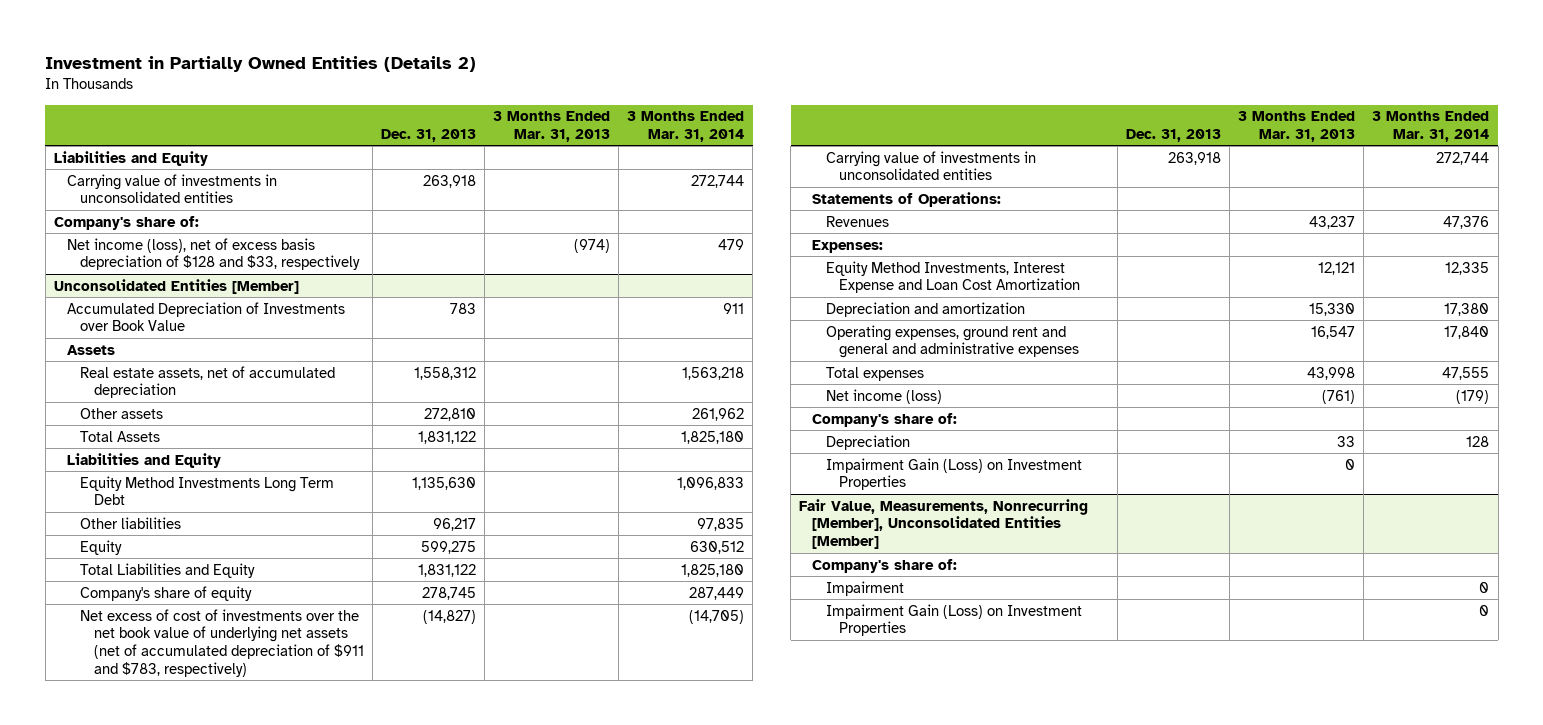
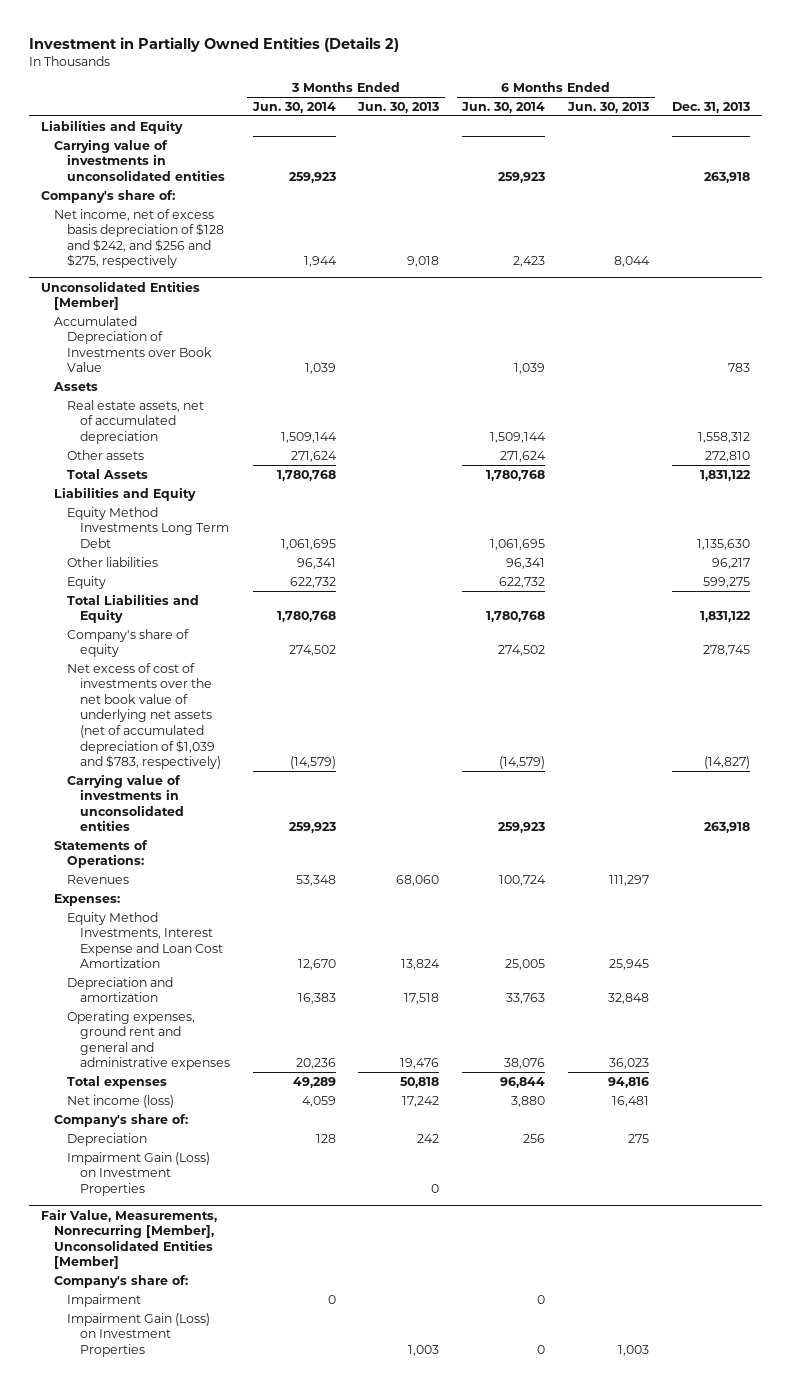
- | Dec. 31, 2013 | 3 Months Ended Mar. 31, 2013 | 3 Months Ended Mar. 31, 2014
+ | 3 Months Ended Jun. 30, 2014 | 3 Months Ended Jun. 30, 2013 | 6 Months Ended Jun. 30, 2014 | 6 Months Ended Jun. 30, 2013 | Dec. 31, 2013
- Net income (loss), net of excess basis depreciation of $128 and $33, respectively | | (974) | 479
+ Net income, net of excess basis depreciation of $128 and $242, and $256 and $275, respectively | 1,944 | 9,018 | 2,423 | 8,044 |
@ Unconsolidated Entities [Member]
- Net excess of cost of investments over the net book value of underlying net assets (net of accumulated depreciation of $911 and $783, respectively) | (14,827) | | (14,705)
+ Net excess of cost of investments over the net book value of underlying net assets (net of accumulated depreciation of $1,039 and $783, respectively) | (14,579) | | (14,579) | | (14,827)

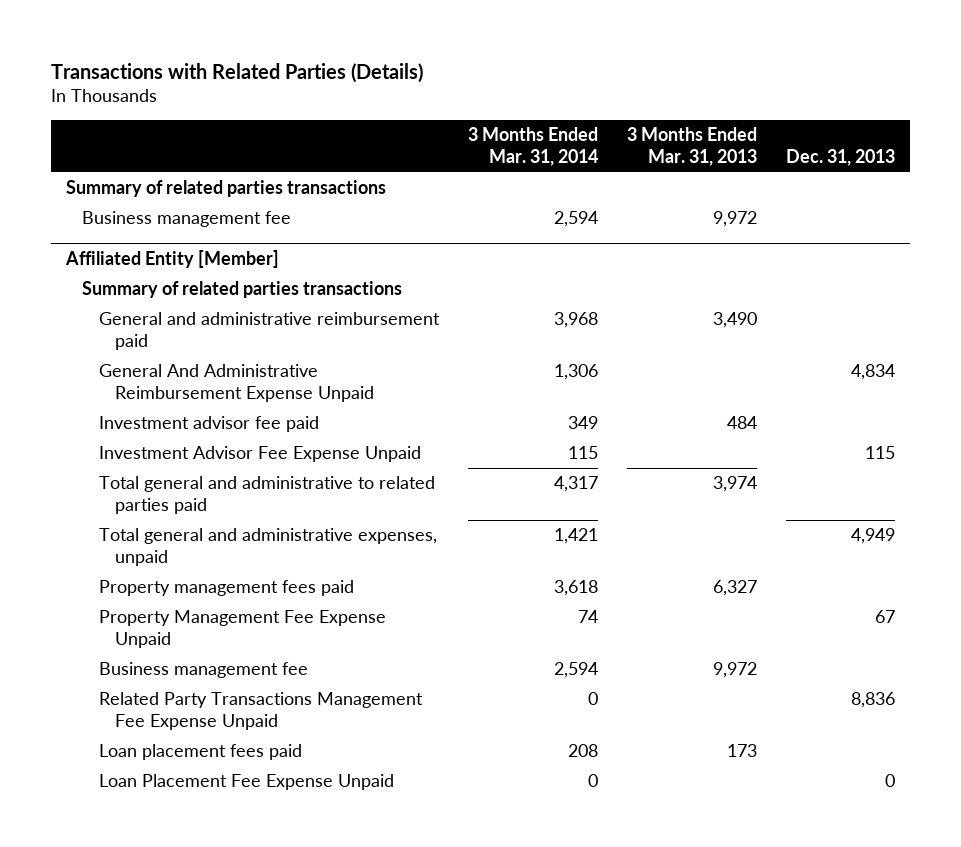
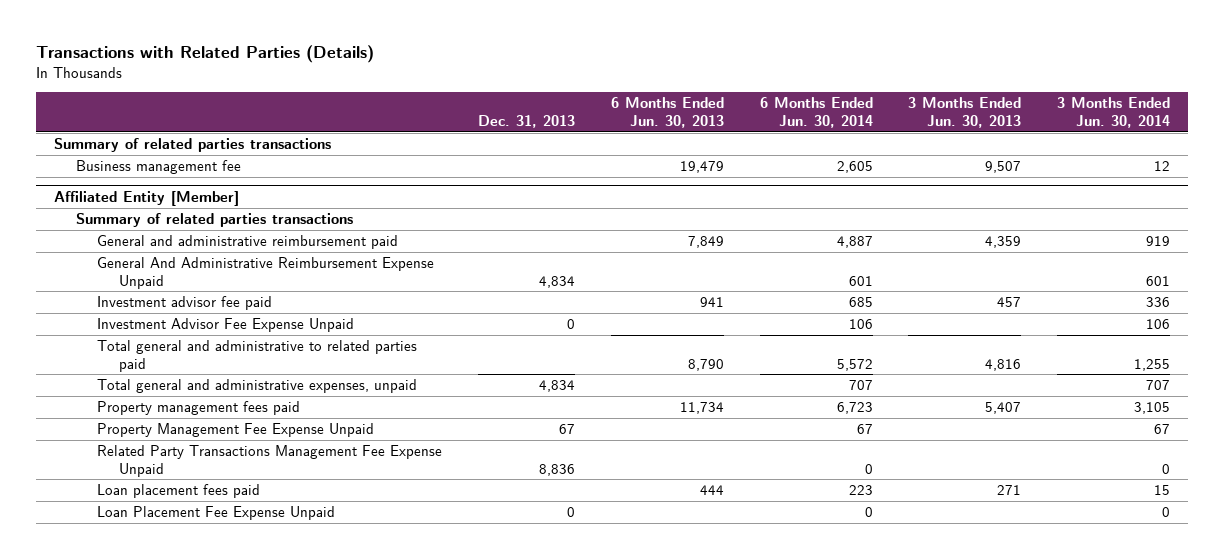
- | 3 Months Ended Mar. 31, 2014 | 3 Months Ended Mar. 31, 2013 | Dec. 31, 2013
+ | Dec. 31, 2013 | 6 Months Ended Jun. 30, 2013 | 6 Months Ended Jun. 30, 2014 | 3 Months Ended Jun. 30, 2013 | 3 Months Ended Jun. 30, 2014
@ Affiliated Entity [Member]
- Investment Advisor Fee Expense Unpaid | 115 | | 115
+ Investment Advisor Fee Expense Unpaid | 0 | | 106 | | 106
- Total general and administrative expenses, unpaid | 1,421 | | 4,949
+ Total general and administrative expenses, unpaid | 4,834 | | 707 | | 707
- Business management fee | 2,594 | 9,972 |

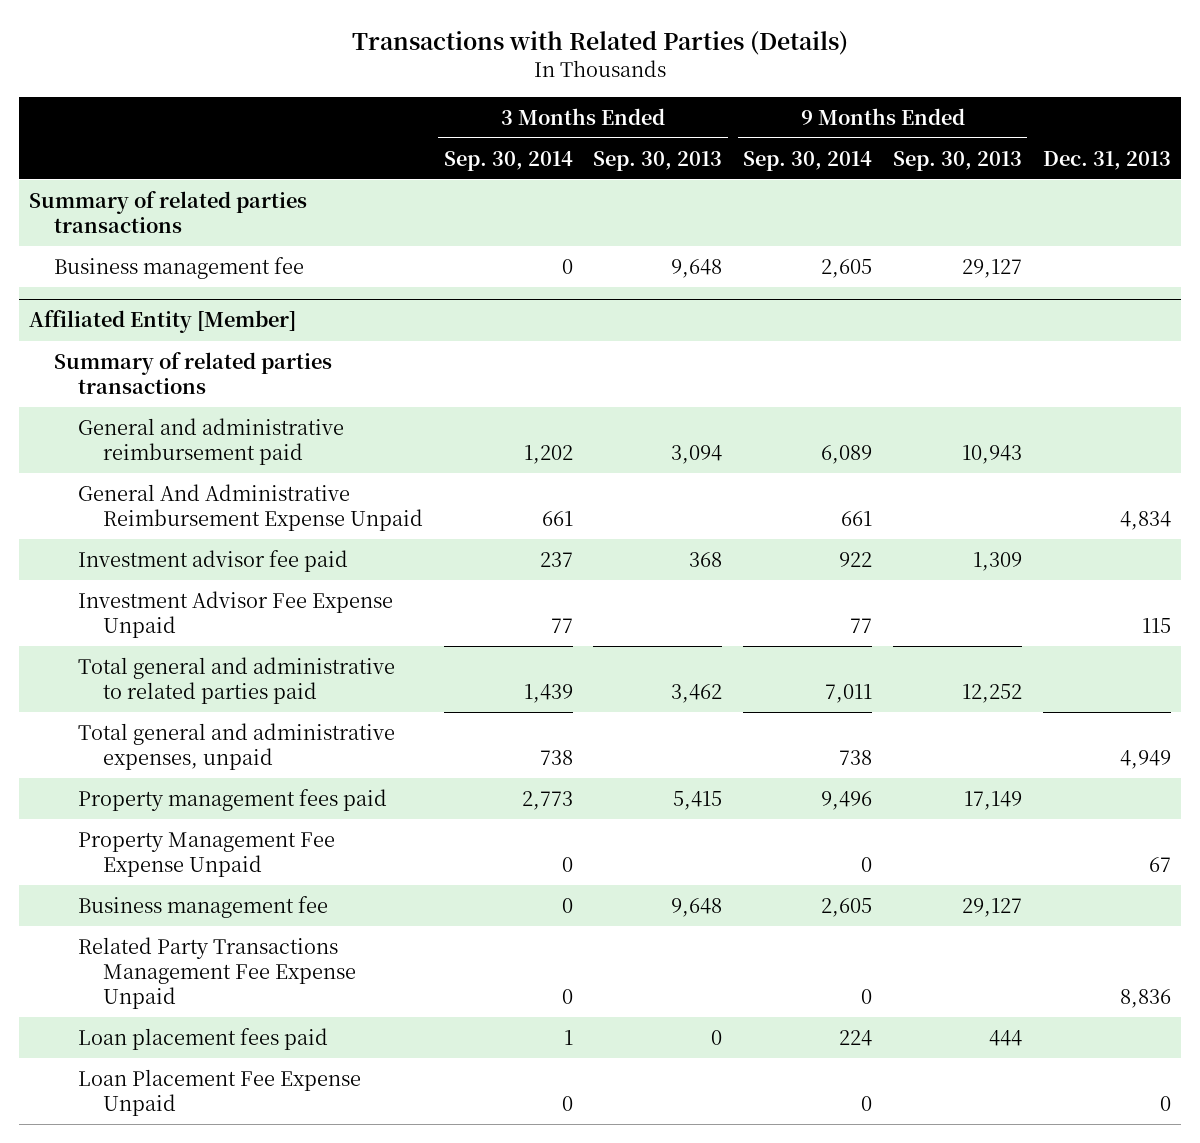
- | Dec. 31, 2013 | 6 Months Ended Jun. 30, 2013 | 6 Months Ended Jun. 30, 2014 | 3 Months Ended Jun. 30, 2013 | 3 Months Ended Jun. 30, 2014
+ | 3 Months Ended Sep. 30, 2014 | 3 Months Ended Sep. 30, 2013 | 9 Months Ended Sep. 30, 2014 | 9 Months Ended Sep. 30, 2013 | Dec. 31, 2013
@ Affiliated Entity [Member]
- Investment Advisor Fee Expense Unpaid | 0 | | 106 | | 106
+ Investment Advisor Fee Expense Unpaid | 77 | | 77 | | 115
- Total general and administrative expenses, unpaid | 4,834 | | 707 | | 707
+ Total general and administrative expenses, unpaid | 738 | | 738 | | 4,949
+ Business management fee | 0 | 9,648 | 2,605 | 29,127 |

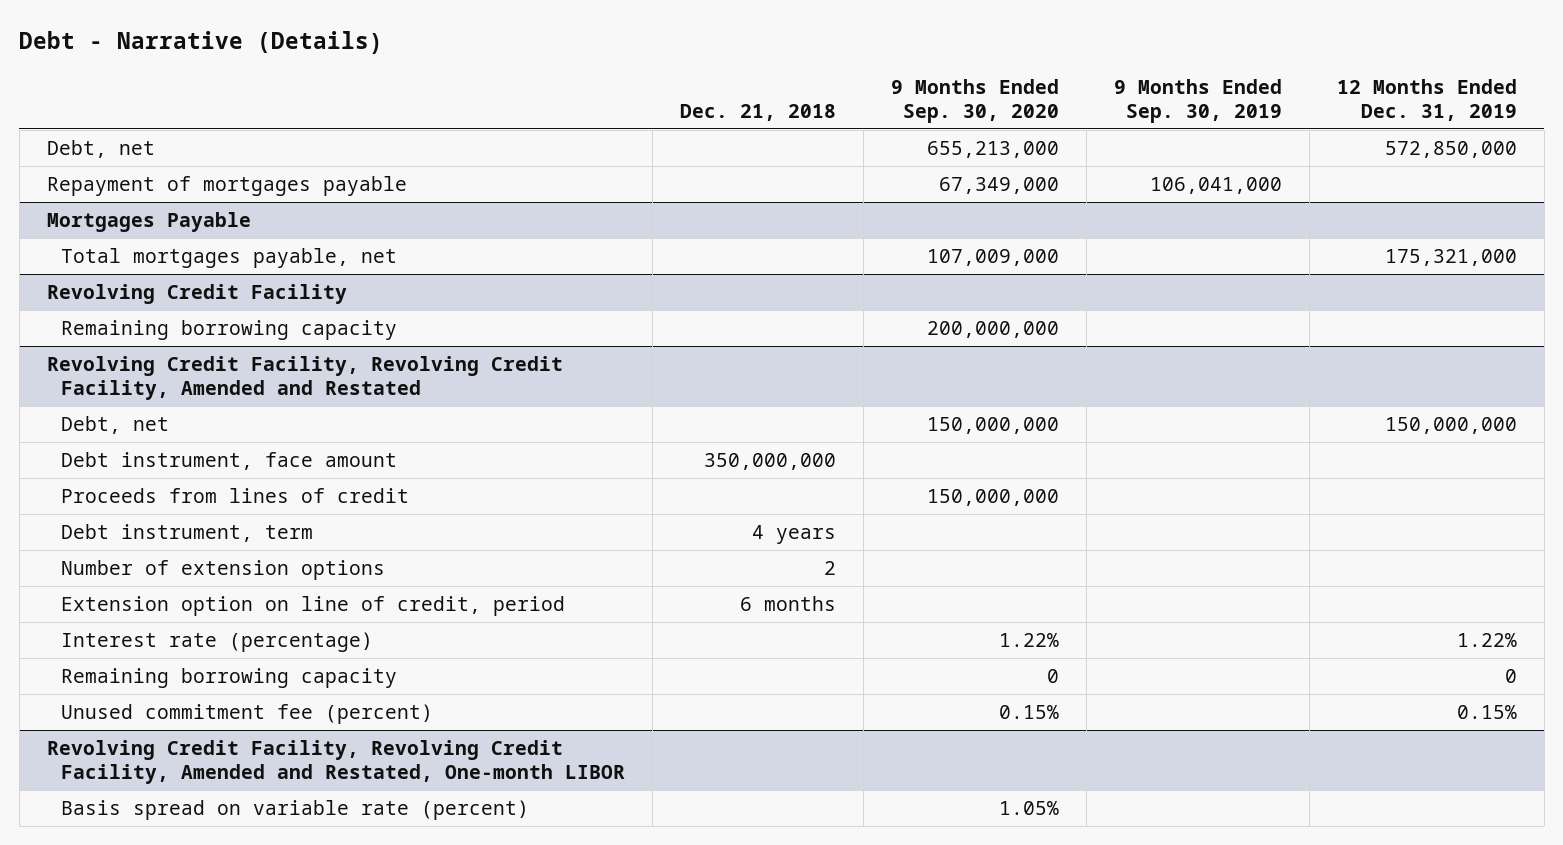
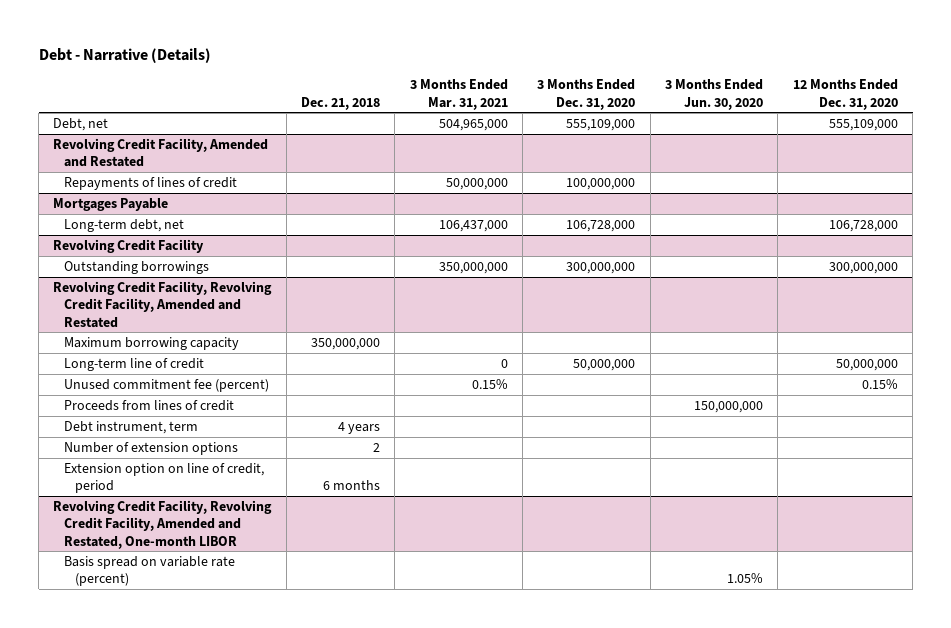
- | Dec. 21, 2018 | 9 Months Ended Sep. 30, 2020 | 9 Months Ended Sep. 30, 2019 | 12 Months Ended Dec. 31, 2019
+ | Dec. 21, 2018 | 3 Months Ended Mar. 31, 2021 | 3 Months Ended Dec. 31, 2020 | 3 Months Ended Jun. 30, 2020 | 12 Months Ended Dec. 31, 2020
- Repayment of mortgages payable | | 67,349,000 | 106,041,000 |
+ Revolving Credit Facility, Amended and Restated
+ Repayments of lines of credit | | 50,000,000 | 100,000,000 | |
@ Mortgages Payable
- Total mortgages payable, net | | 107,009,000 | | 175,321,000
+ Long-term debt, net | | 106,437,000 | 106,728,000 | | 106,728,000
@ Revolving Credit Facility
- Remaining borrowing capacity | | 200,000,000 | |
+ Outstanding borrowings | | 350,000,000 | 300,000,000 | | 300,000,000
@ Revolving Credit Facility, Revolving Credit Facility, Amended and Restated
- Debt, net | | 150,000,000 | | 150,000,000
- Debt instrument, face amount | 350,000,000 | | |
+ Maximum borrowing capacity | 350,000,000 | | | |
+ Long-term line of credit | | 0 | 50,000,000 | | 50,000,000
moved up: Unused commitment fee (percent) | | 0.15% | | | 0.15%
- Interest rate (percentage) | | 1.22% | | 1.22%
- Remaining borrowing capacity | | 0 | | 0

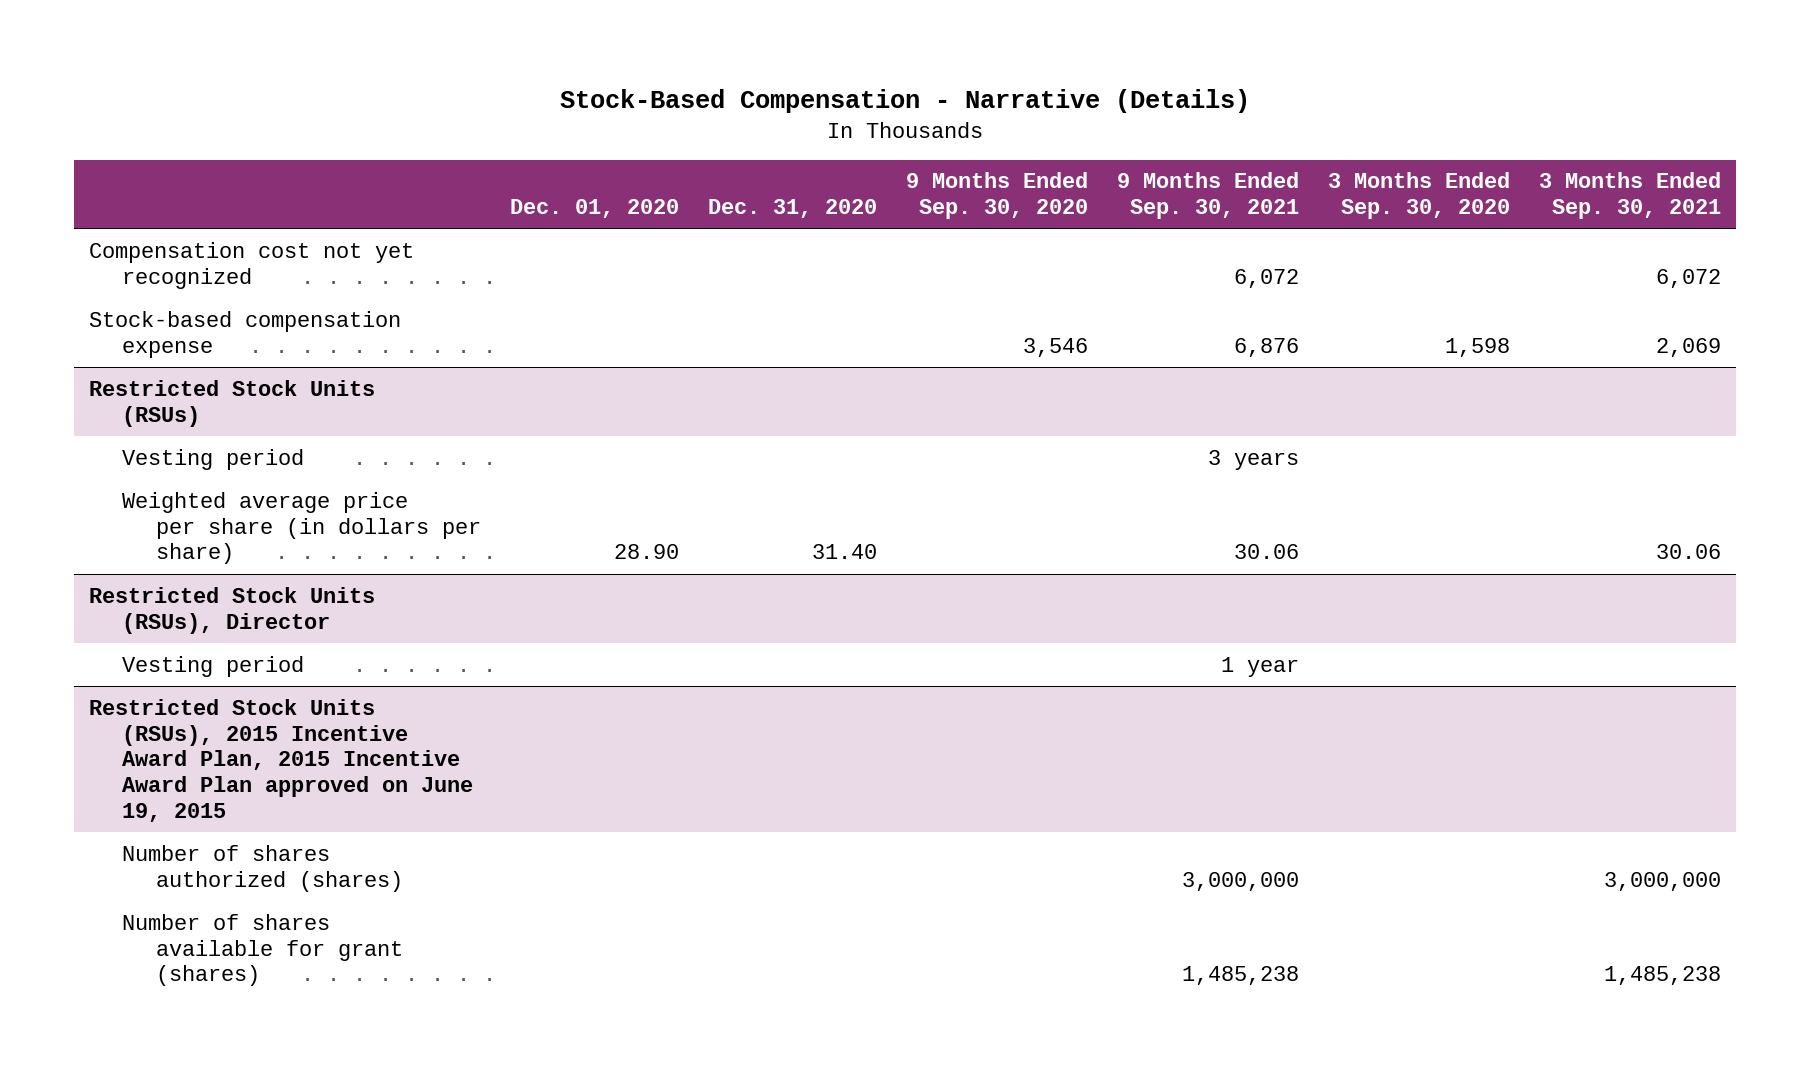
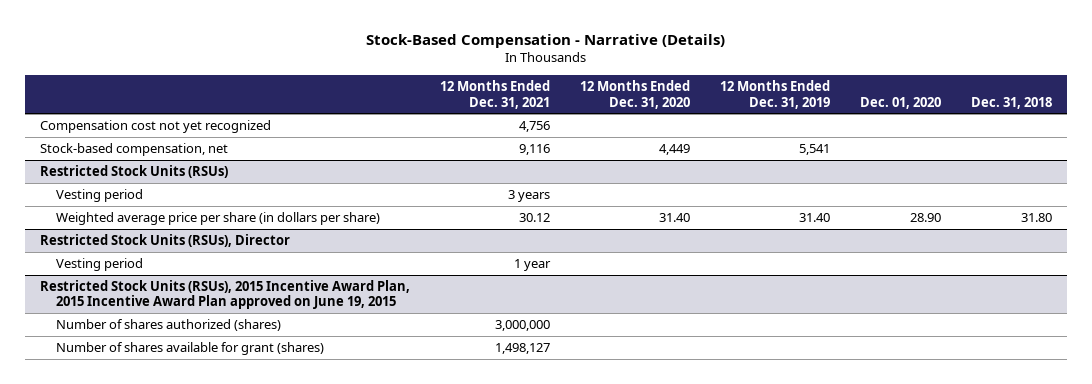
- | Dec. 01, 2020 | Dec. 31, 2020 | 9 Months Ended Sep. 30, 2020 | 9 Months Ended Sep. 30, 2021 | 3 Months Ended Sep. 30, 2020 | 3 Months Ended Sep. 30, 2021
+ | 12 Months Ended Dec. 31, 2021 | 12 Months Ended Dec. 31, 2020 | 12 Months Ended Dec. 31, 2019 | Dec. 01, 2020 | Dec. 31, 2018
- Stock-based compensation expense | | | 3,546 | 6,876 | 1,598 | 2,069
+ Stock-based compensation, net | 9,116 | 4,449 | 5,541 | |

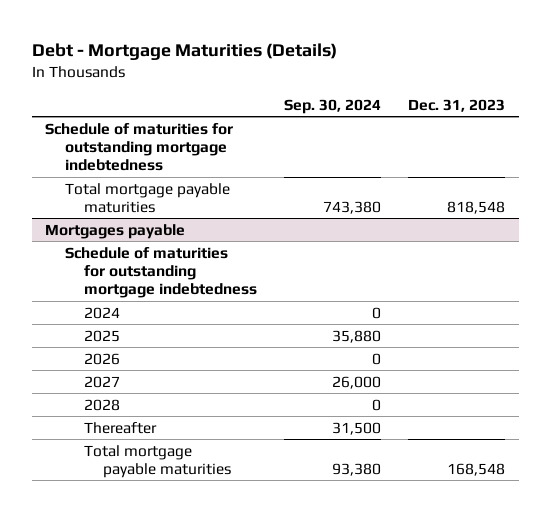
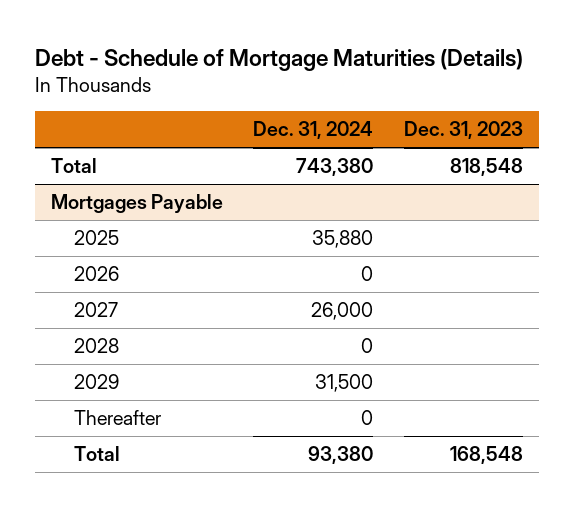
- Debt - Mortgage Maturities (Details)
+ Debt - Schedule of Mortgage Maturities (Details)
- | Sep. 30, 2024 | Dec. 31, 2023
+ | Dec. 31, 2024 | Dec. 31, 2023
- Schedule of maturities for outstanding mortgage indebtedness
- Total mortgage payable maturities | 743,380 | 818,548
- Mortgages payable
- Schedule of maturities for outstanding mortgage indebtedness
- 2024 | 0 |
+ Total | 743,380 | 818,548
+ Mortgages Payable
+ 2029 | 31,500 |
- Total mortgage payable maturities | 93,380 | 168,548
+ Total | 93,380 | 168,548

